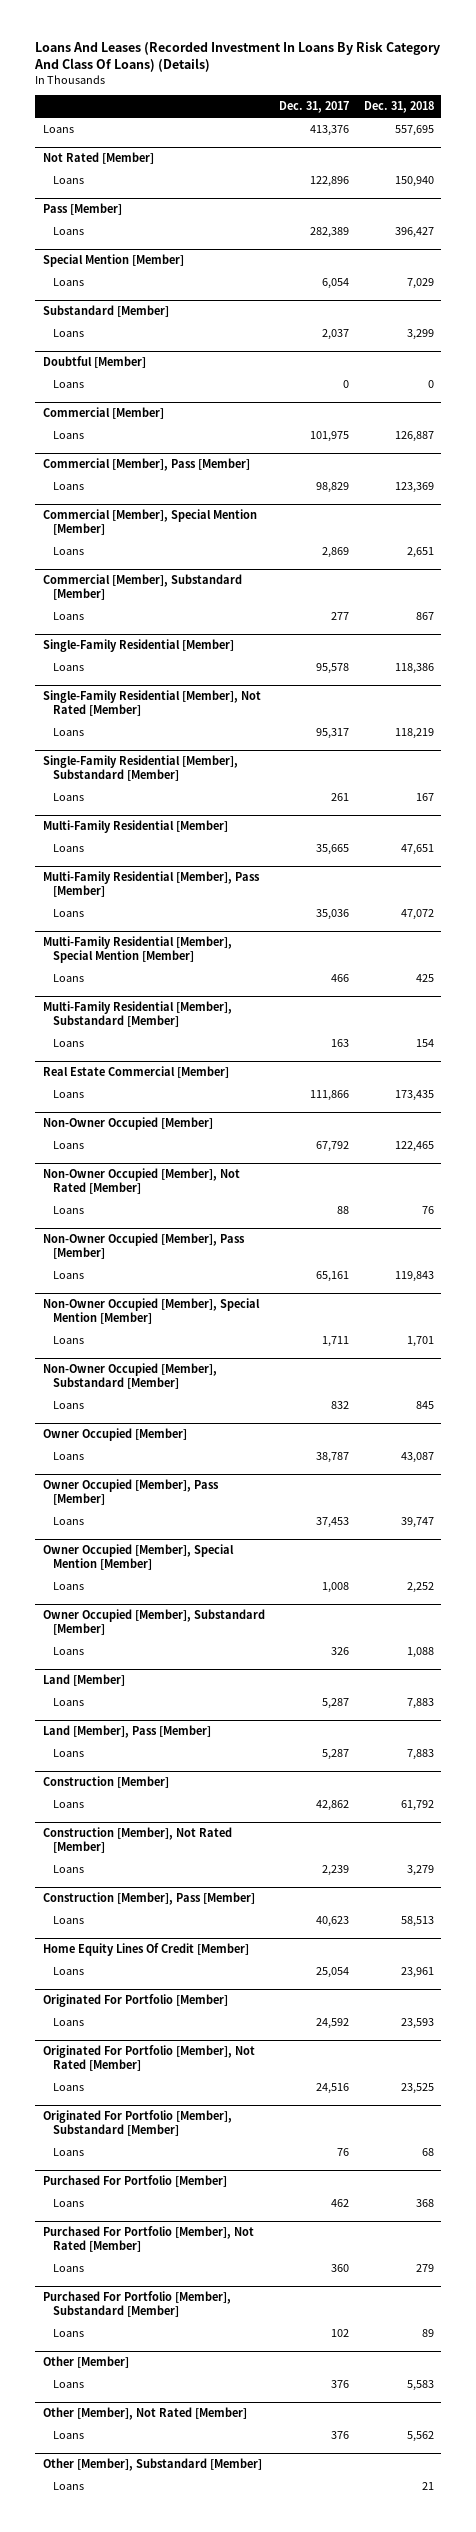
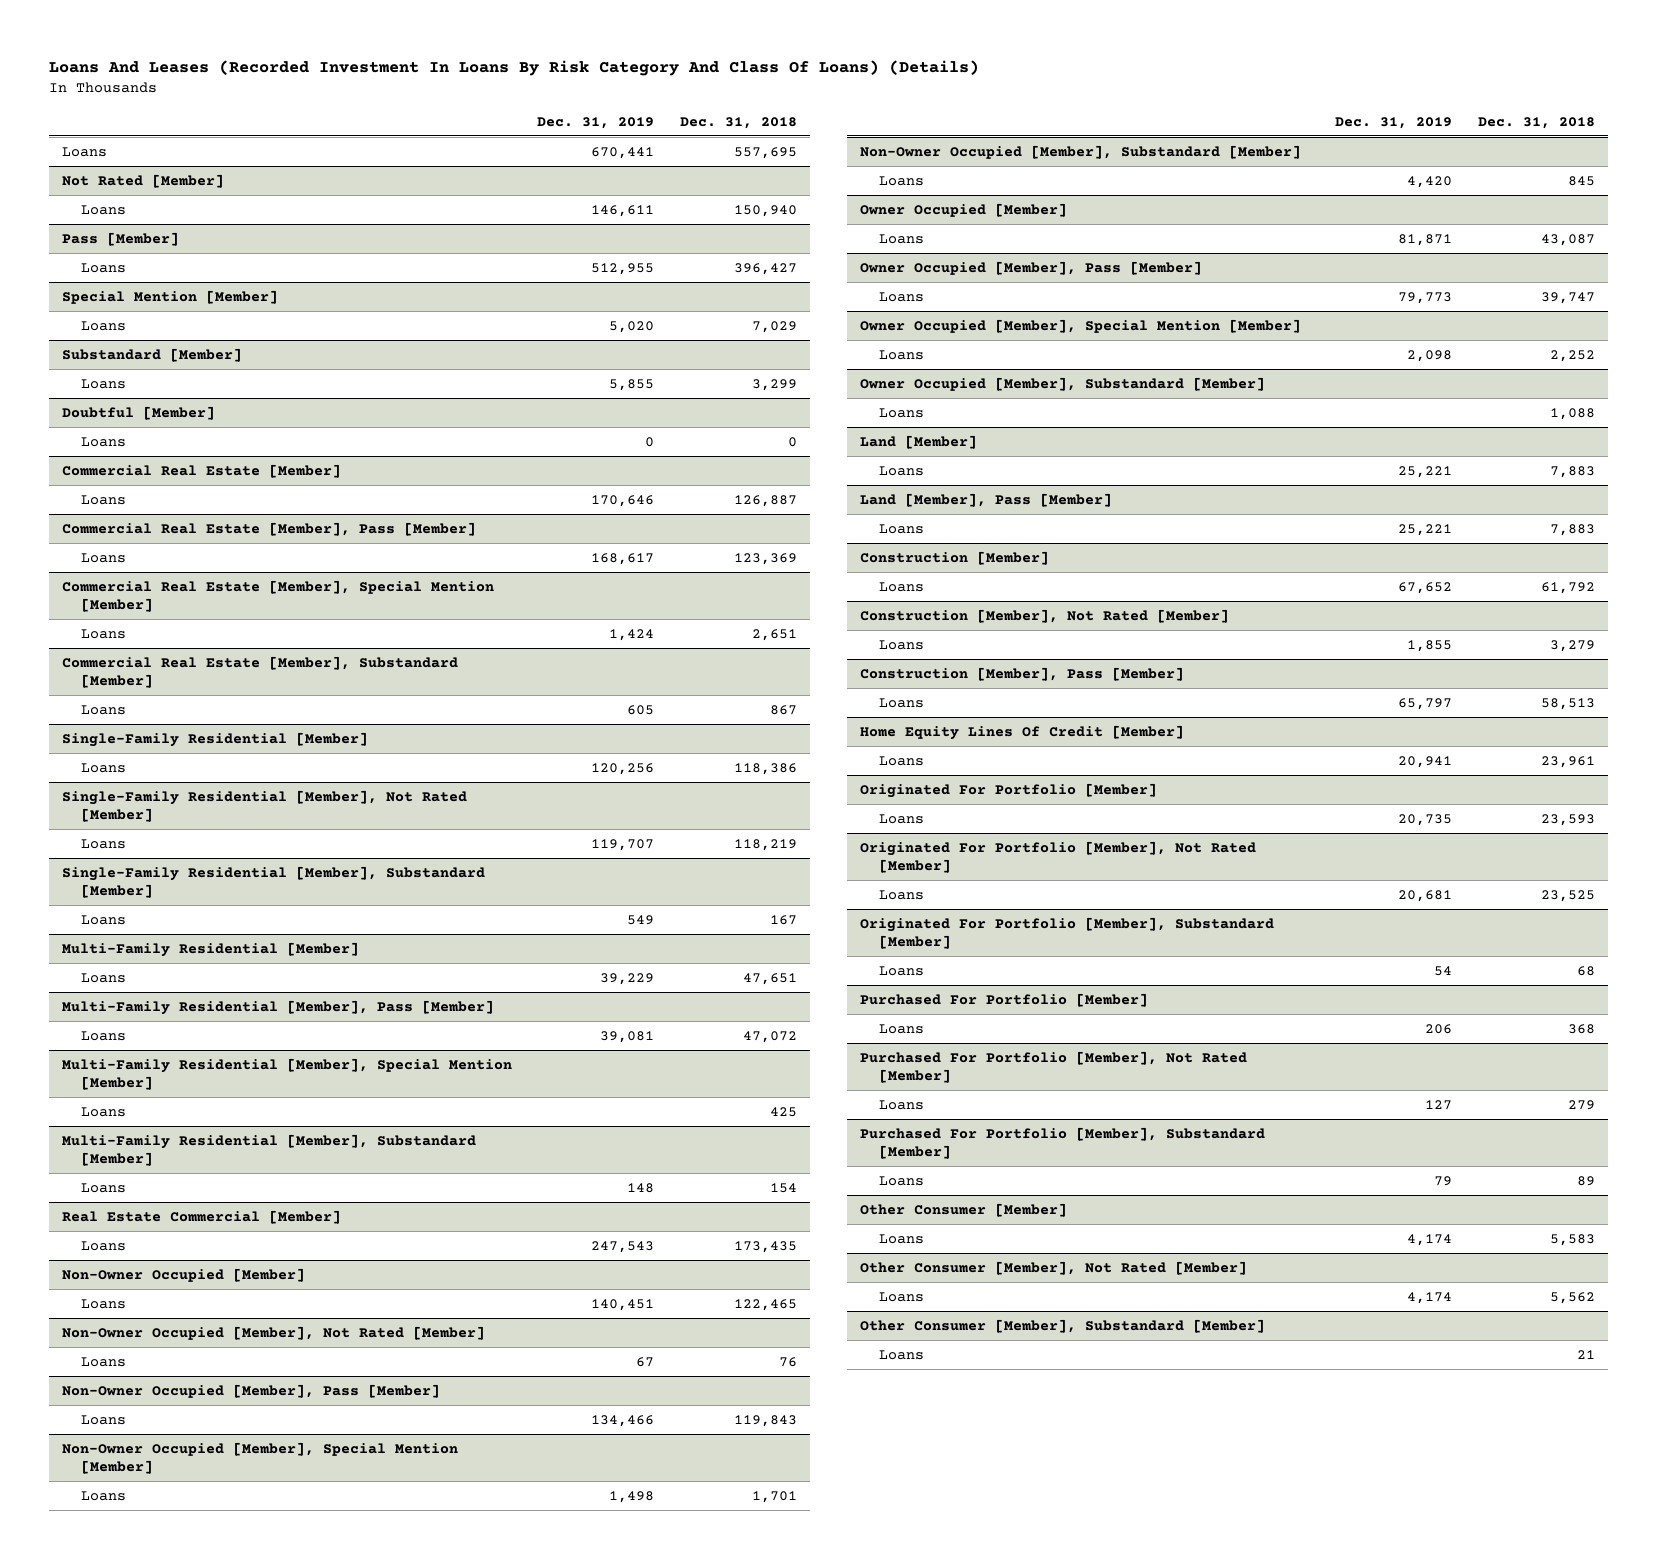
- | Dec. 31, 2017 | Dec. 31, 2018
+ | Dec. 31, 2019 | Dec. 31, 2018
- Commercial [Member]
+ Commercial Real Estate [Member]
- Commercial [Member], Pass [Member]
+ Commercial Real Estate [Member], Pass [Member]
- Commercial [Member], Special Mention [Member]
+ Commercial Real Estate [Member], Special Mention [Member]
- Commercial [Member], Substandard [Member]
+ Commercial Real Estate [Member], Substandard [Member]
- Other [Member]
+ Other Consumer [Member]
- Other [Member], Not Rated [Member]
+ Other Consumer [Member], Not Rated [Member]
- Other [Member], Substandard [Member]
+ Other Consumer [Member], Substandard [Member]

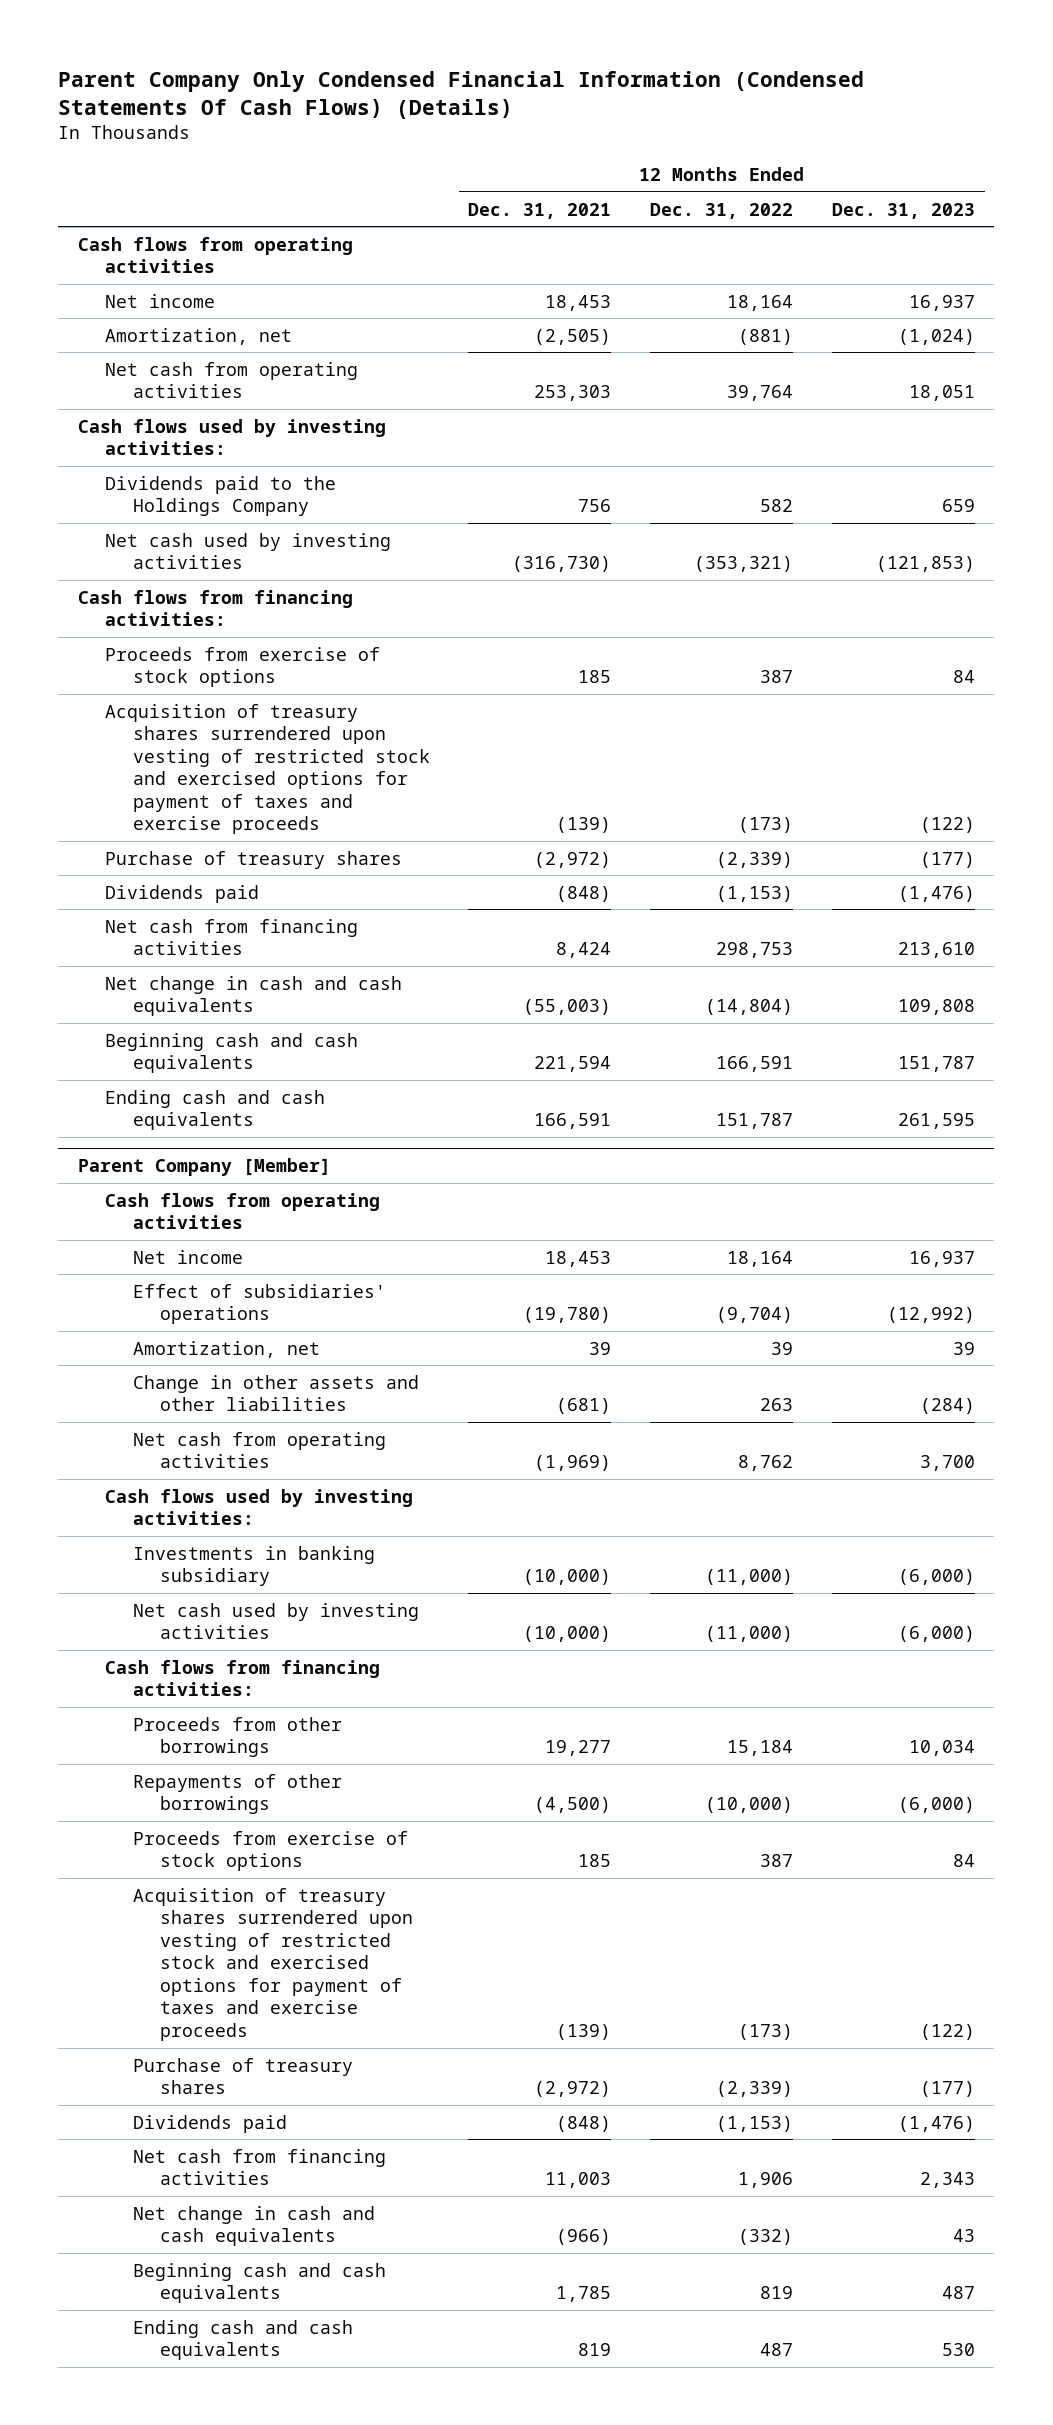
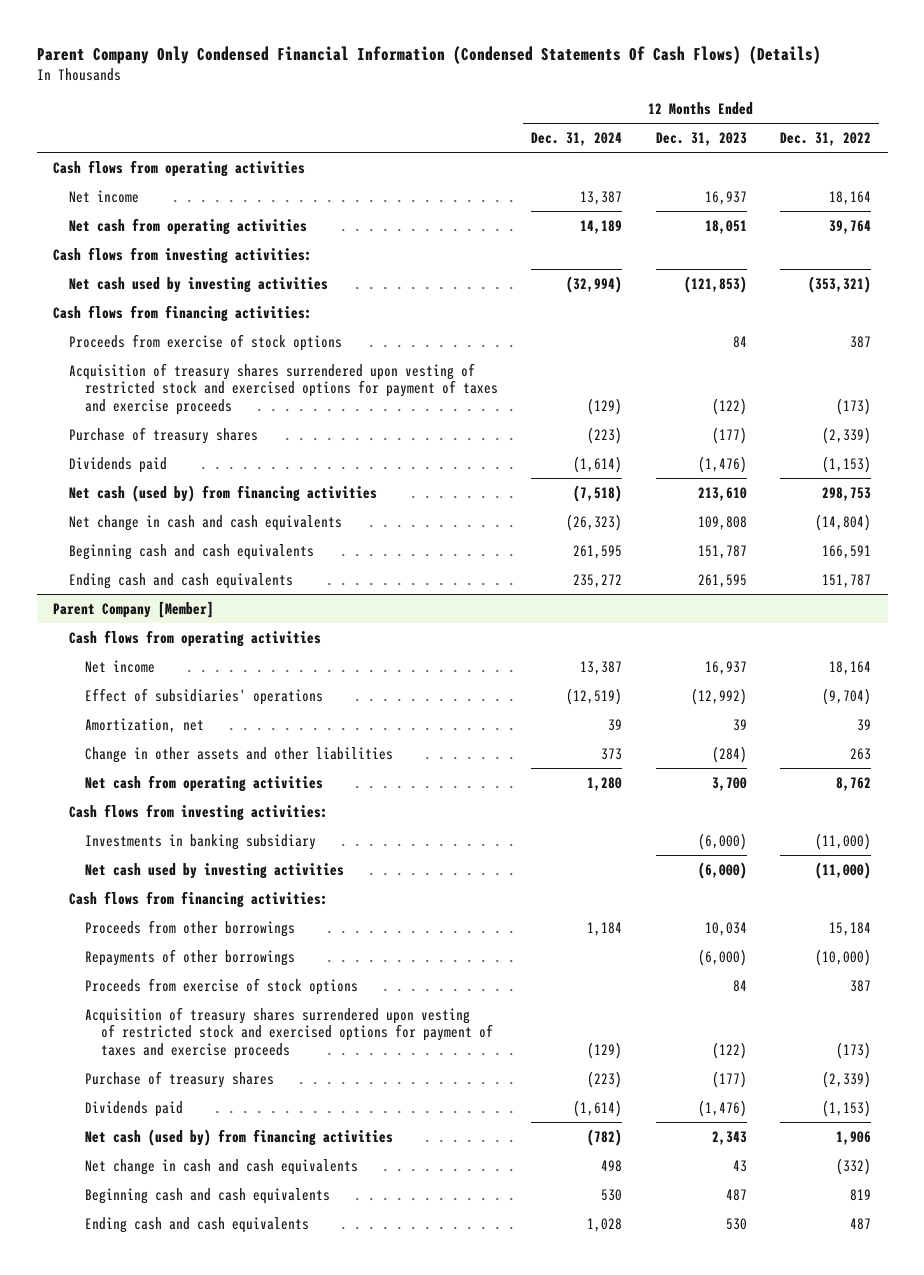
- | 12 Months Ended Dec. 31, 2021 | 12 Months Ended Dec. 31, 2022 | 12 Months Ended Dec. 31, 2023
+ | 12 Months Ended Dec. 31, 2024 | 12 Months Ended Dec. 31, 2023 | 12 Months Ended Dec. 31, 2022
- Amortization, net | (2,505) | (881) | (1,024)
- Cash flows used by investing activities:
- Dividends paid to the Holdings Company | 756 | 582 | 659
+ Cash flows from investing activities:
- Net cash from financing activities | 8,424 | 298,753 | 213,610
+ Net cash (used by) from financing activities | (7,518) | 213,610 | 298,753
@ Parent Company [Member]
- Cash flows used by investing activities:
+ Cash flows from investing activities:
- Net cash from financing activities | 11,003 | 1,906 | 2,343
+ Net cash (used by) from financing activities | (782) | 2,343 | 1,906

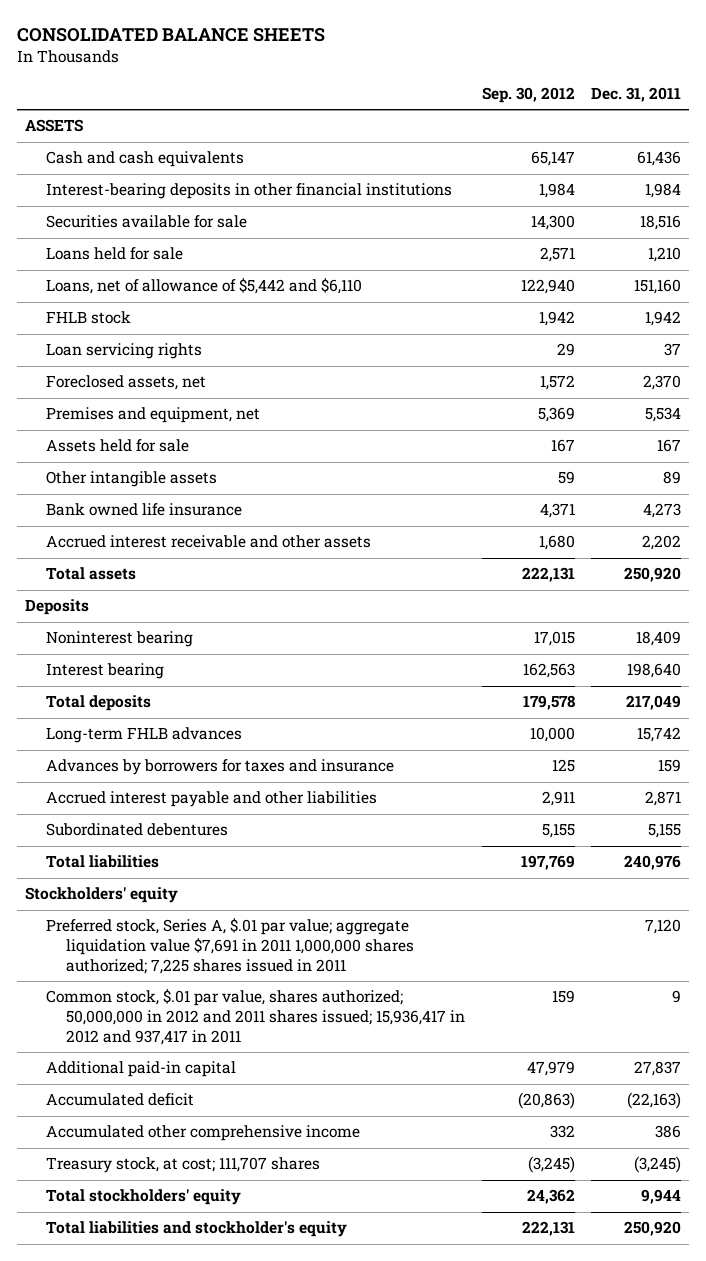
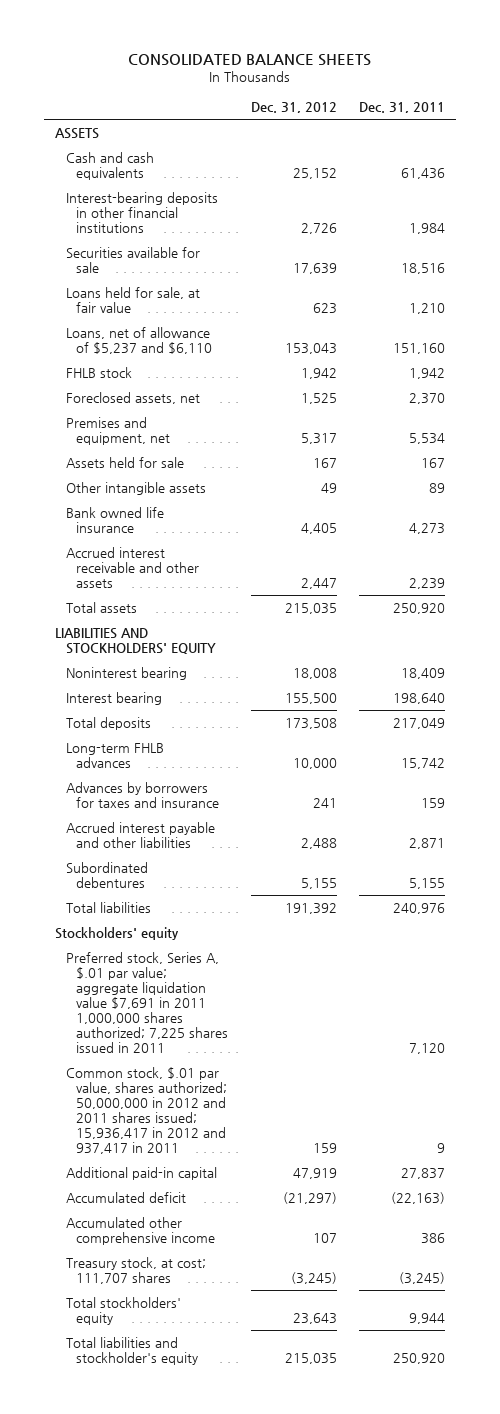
- | Sep. 30, 2012 | Dec. 31, 2011
+ | Dec. 31, 2012 | Dec. 31, 2011
- Loans held for sale | 2,571 | 1,210
- Loans, net of allowance of $5,442 and $6,110 | 122,940 | 151,160
+ Loans held for sale, at fair value | 623 | 1,210
+ Loans, net of allowance of $5,237 and $6,110 | 153,043 | 151,160
- Loan servicing rights | 29 | 37
- Accrued interest receivable and other assets | 1,680 | 2,202
+ Accrued interest receivable and other assets | 2,447 | 2,239
- Deposits
+ LIABILITIES AND STOCKHOLDERS' EQUITY

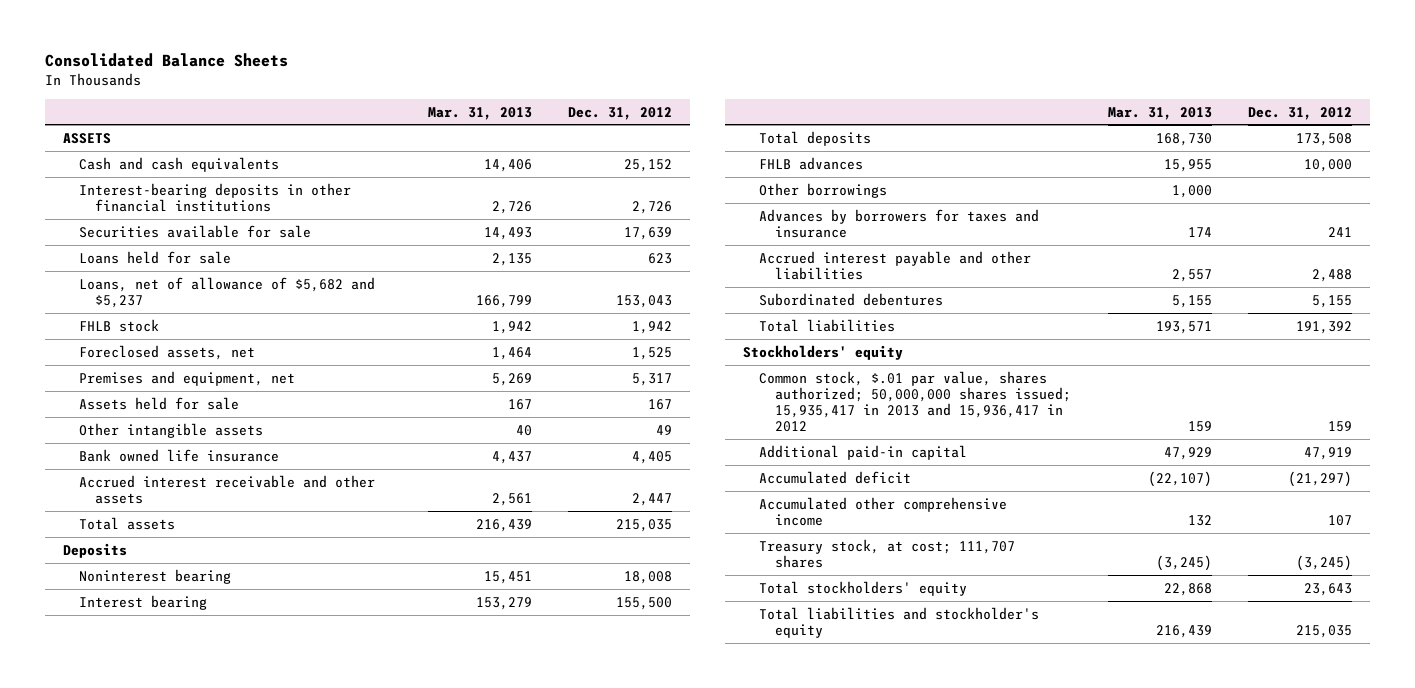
- CONSOLIDATED BALANCE SHEETS
+ Consolidated Balance Sheets
- | Dec. 31, 2012 | Dec. 31, 2011
+ | Mar. 31, 2013 | Dec. 31, 2012
- Loans held for sale, at fair value | 623 | 1,210
- Loans, net of allowance of $5,237 and $6,110 | 153,043 | 151,160
+ Loans held for sale | 2,135 | 623
+ Loans, net of allowance of $5,682 and $5,237 | 166,799 | 153,043
- LIABILITIES AND STOCKHOLDERS' EQUITY
+ Deposits
- Long-term FHLB advances | 10,000 | 15,742
+ FHLB advances | 15,955 | 10,000
+ Other borrowings | 1,000 |
- Preferred stock, Series A, $.01 par value; aggregate liquidation value $7,691 in 2011 1,000,000 shares authorized; 7,225 shares issued in 2011 | | 7,120
- Common stock, $.01 par value, shares authorized; 50,000,000 in 2012 and 2011 shares issued; 15,936,417 in 2012 and 937,417 in 2011 | 159 | 9
+ Common stock, $.01 par value, shares authorized; 50,000,000 shares issued; 15,935,417 in 2013 and 15,936,417 in 2012 | 159 | 159

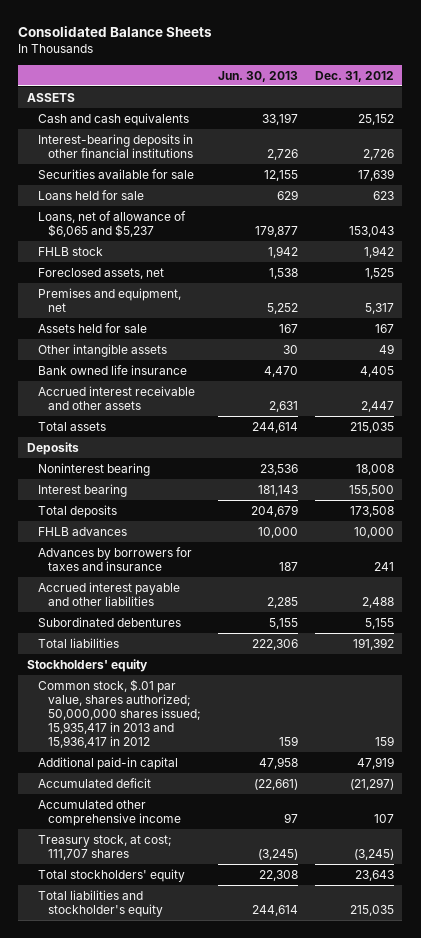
- | Mar. 31, 2013 | Dec. 31, 2012
+ | Jun. 30, 2013 | Dec. 31, 2012
- Loans, net of allowance of $5,682 and $5,237 | 166,799 | 153,043
+ Loans, net of allowance of $6,065 and $5,237 | 179,877 | 153,043
- Other borrowings | 1,000 |

